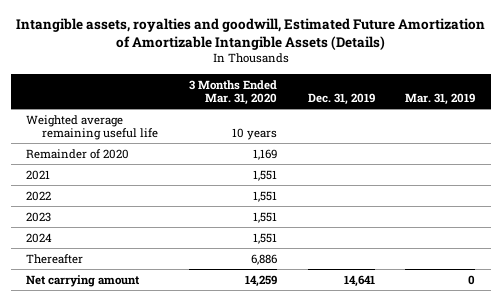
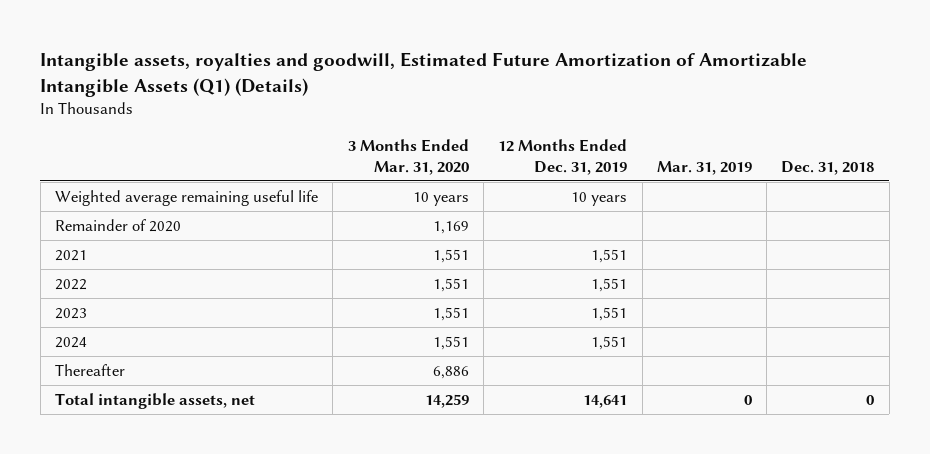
- Intangible assets, royalties and goodwill, Estimated Future Amortization of Amortizable Intangible Assets (Details)
+ Intangible assets, royalties and goodwill, Estimated Future Amortization of Amortizable Intangible Assets (Q1) (Details)
- | 3 Months Ended Mar. 31, 2020 | Dec. 31, 2019 | Mar. 31, 2019
+ | 3 Months Ended Mar. 31, 2020 | 12 Months Ended Dec. 31, 2019 | Mar. 31, 2019 | Dec. 31, 2018
- Net carrying amount | 14,259 | 14,641 | 0
+ Total intangible assets, net | 14,259 | 14,641 | 0 | 0

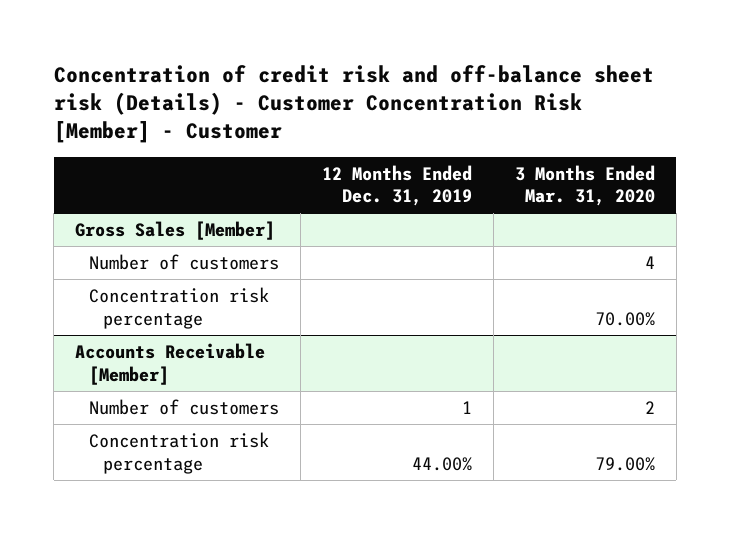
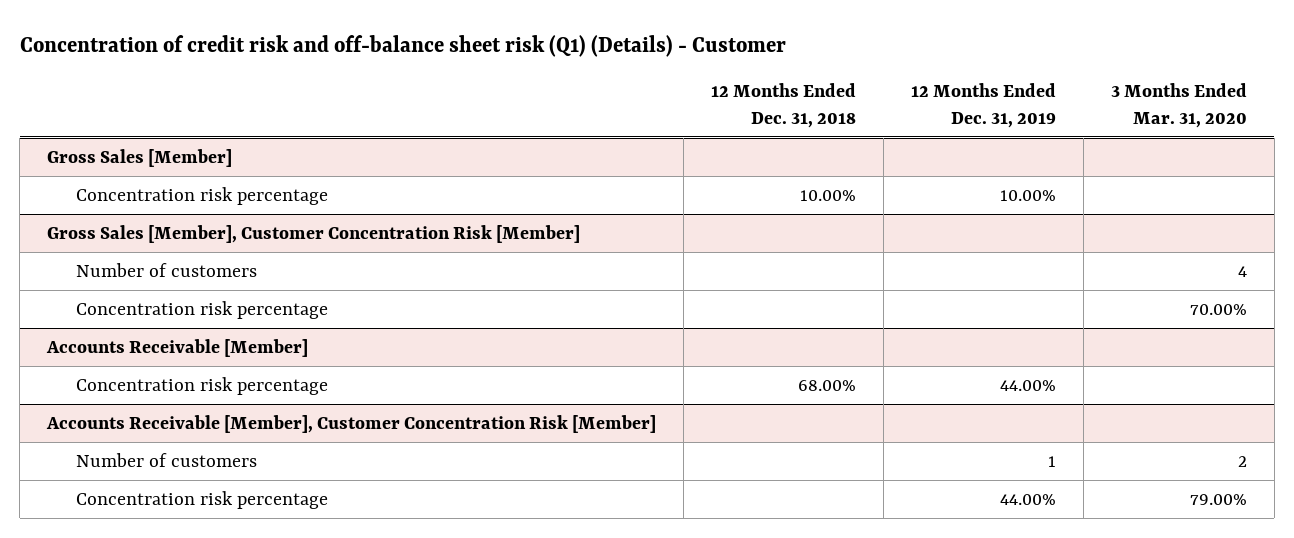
- Concentration of credit risk and off-balance sheet risk (Details) - Customer Concentration Risk [Member] - Customer
+ Concentration of credit risk and off-balance sheet risk (Q1) (Details) - Customer
- | 12 Months Ended Dec. 31, 2019 | 3 Months Ended Mar. 31, 2020
+ | 12 Months Ended Dec. 31, 2018 | 12 Months Ended Dec. 31, 2019 | 3 Months Ended Mar. 31, 2020
@ Gross Sales [Member]
+ Concentration risk percentage | 10.00% | 10.00% |
+ Gross Sales [Member], Customer Concentration Risk [Member]
@ Accounts Receivable [Member]
+ Concentration risk percentage | 68.00% | 44.00% |
+ Accounts Receivable [Member], Customer Concentration Risk [Member]

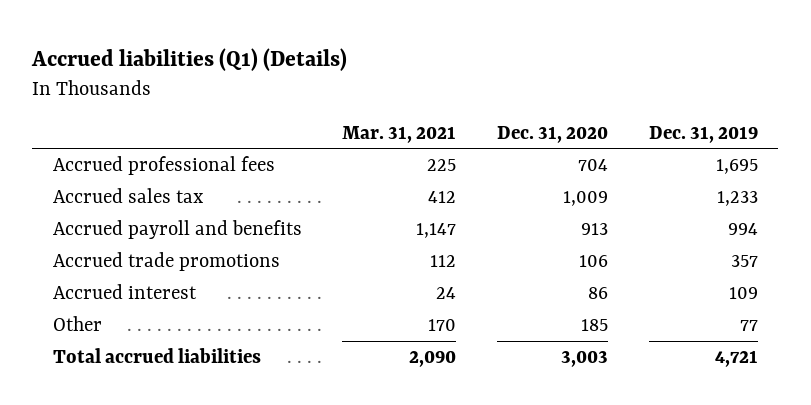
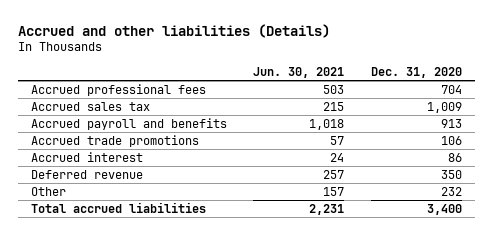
- Accrued liabilities (Q1) (Details)
+ Accrued and other liabilities (Details)
- | Mar. 31, 2021 | Dec. 31, 2020 | Dec. 31, 2019
+ | Jun. 30, 2021 | Dec. 31, 2020
- Other | 170 | 185 | 77
- Total accrued liabilities | 2,090 | 3,003 | 4,721
+ Deferred revenue | 257 | 350
+ Other | 157 | 232
+ Total accrued liabilities | 2,231 | 3,400

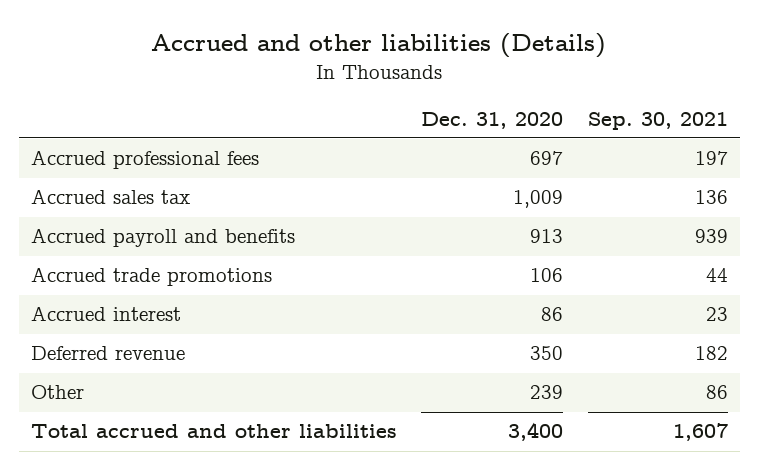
- | Jun. 30, 2021 | Dec. 31, 2020
+ | Dec. 31, 2020 | Sep. 30, 2021
- Accrued professional fees | 503 | 704
+ Accrued professional fees | 697 | 197
- Other | 157 | 232
- Total accrued liabilities | 2,231 | 3,400
+ Other | 239 | 86
+ Total accrued and other liabilities | 3,400 | 1,607

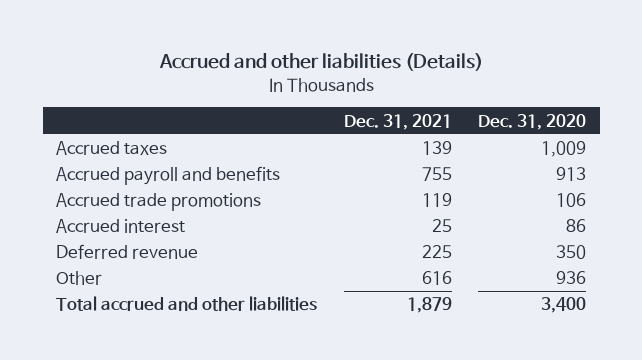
- | Dec. 31, 2020 | Sep. 30, 2021
+ | Dec. 31, 2021 | Dec. 31, 2020
- Accrued professional fees | 697 | 197
- Accrued sales tax | 1,009 | 136
+ Accrued taxes | 139 | 1,009
- Other | 239 | 86
+ Other | 616 | 936

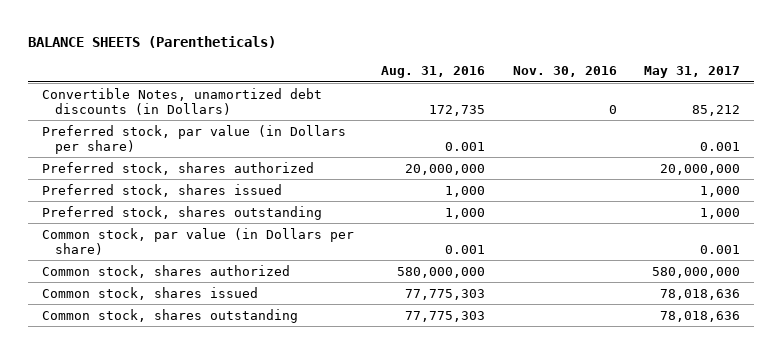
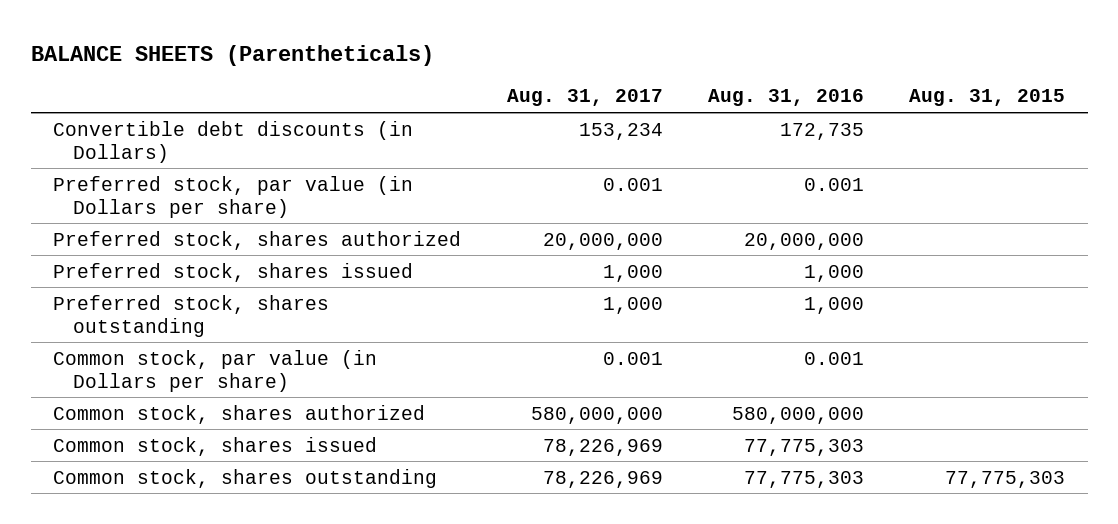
- | Aug. 31, 2016 | Nov. 30, 2016 | May 31, 2017
+ | Aug. 31, 2017 | Aug. 31, 2016 | Aug. 31, 2015
- Convertible Notes, unamortized debt discounts (in Dollars) | 172,735 | 0 | 85,212
+ Convertible debt discounts (in Dollars) | 153,234 | 172,735 |

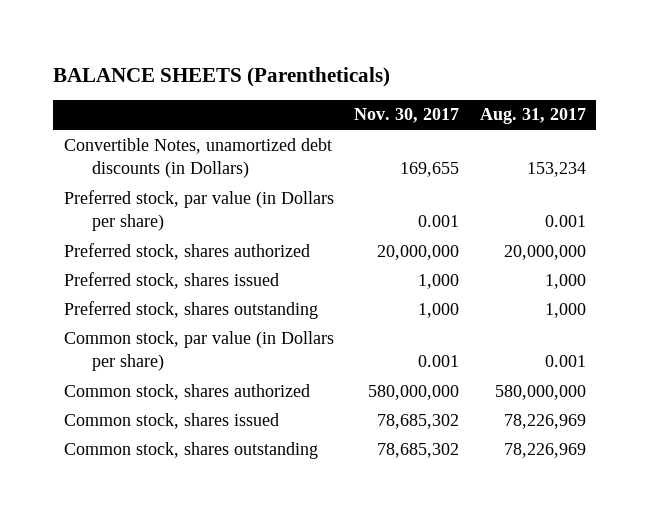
- | Aug. 31, 2017 | Aug. 31, 2016 | Aug. 31, 2015
+ | Nov. 30, 2017 | Aug. 31, 2017
- Convertible debt discounts (in Dollars) | 153,234 | 172,735 |
+ Convertible Notes, unamortized debt discounts (in Dollars) | 169,655 | 153,234

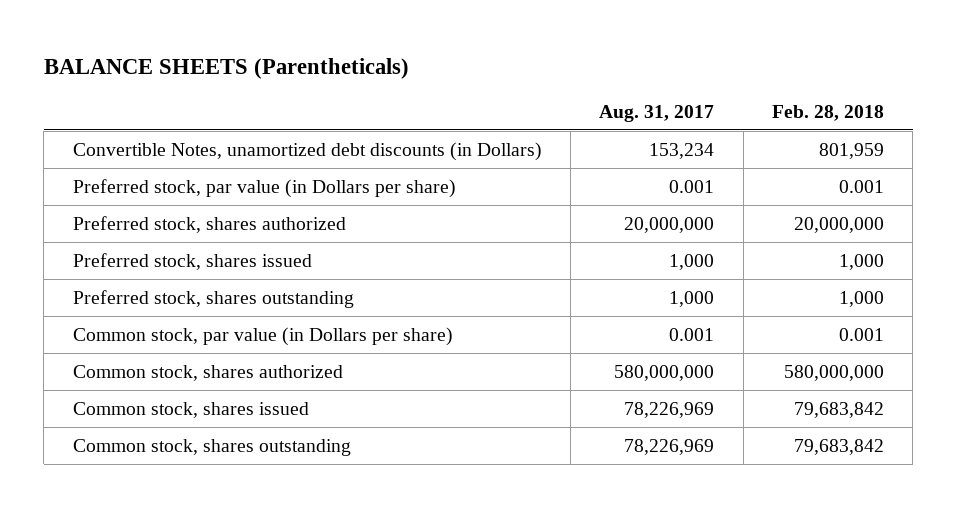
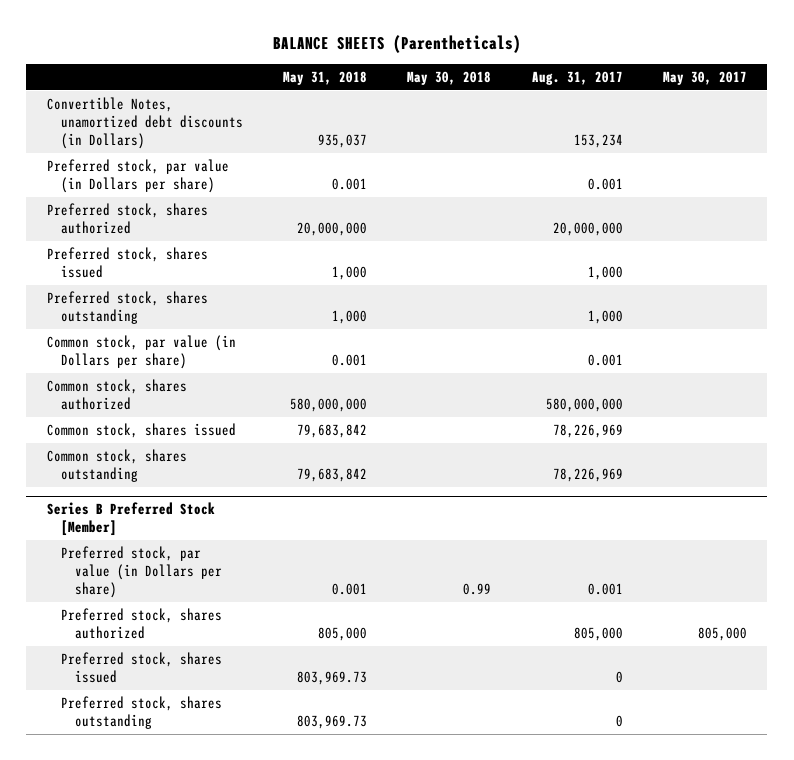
- | Aug. 31, 2017 | Feb. 28, 2018
+ | May 31, 2018 | May 30, 2018 | Aug. 31, 2017 | May 30, 2017
+ Series B Preferred Stock [Member]
+ Preferred stock, par value (in Dollars per share) | 0.001 | 0.99 | 0.001 |
+ Preferred stock, shares authorized | 805,000 | | 805,000 | 805,000
+ Preferred stock, shares issued | 803,969.73 | | 0 |
+ Preferred stock, shares outstanding | 803,969.73 | | 0 |

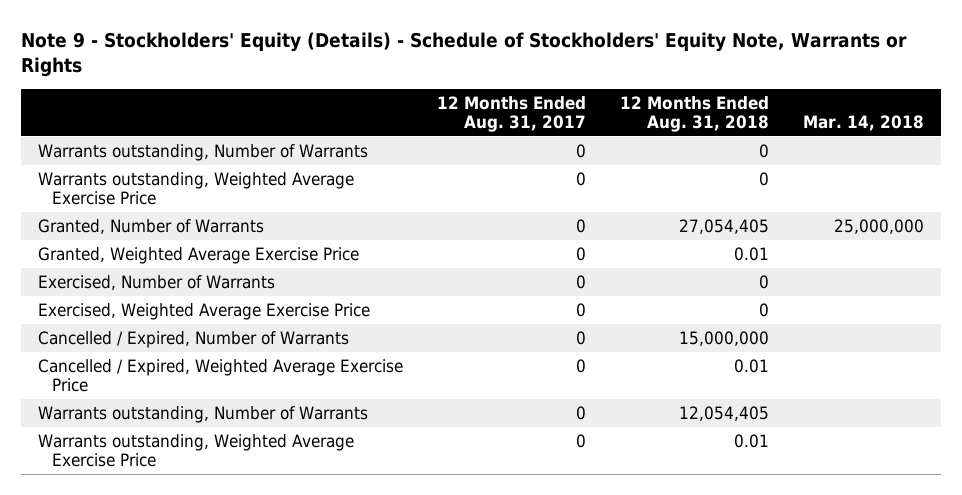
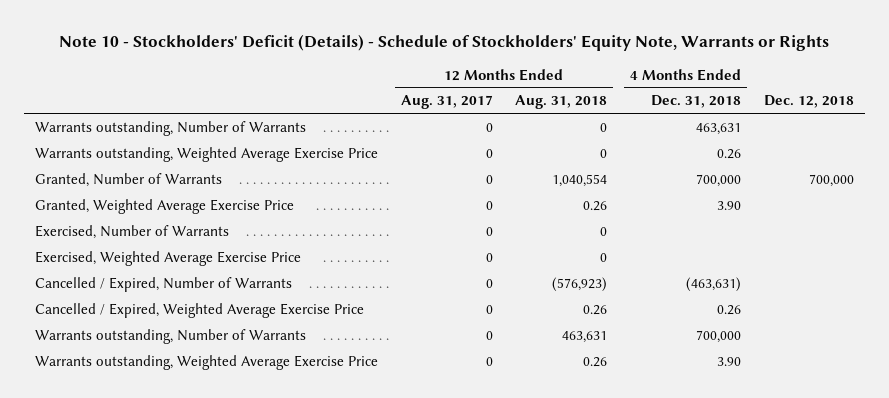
- Note 9 - Stockholders' Equity (Details) - Schedule of Stockholders' Equity Note, Warrants or Rights
+ Note 10 - Stockholders' Deficit (Details) - Schedule of Stockholders' Equity Note, Warrants or Rights
- | 12 Months Ended Aug. 31, 2017 | 12 Months Ended Aug. 31, 2018 | Mar. 14, 2018
+ | 12 Months Ended Aug. 31, 2017 | 12 Months Ended Aug. 31, 2018 | 4 Months Ended Dec. 31, 2018 | Dec. 12, 2018
- Granted, Number of Warrants | 0 | 27,054,405 | 25,000,000
- Granted, Weighted Average Exercise Price | 0 | 0.01 |
+ Granted, Number of Warrants | 0 | 1,040,554 | 700,000 | 700,000
+ Granted, Weighted Average Exercise Price | 0 | 0.26 | 3.90 |
- Cancelled / Expired, Number of Warrants | 0 | 15,000,000 |
- Cancelled / Expired, Weighted Average Exercise Price | 0 | 0.01 |
- Warrants outstanding, Number of Warrants | 0 | 12,054,405 |
- Warrants outstanding, Weighted Average Exercise Price | 0 | 0.01 |
+ Cancelled / Expired, Number of Warrants | 0 | (576,923) | (463,631) |
+ Cancelled / Expired, Weighted Average Exercise Price | 0 | 0.26 | 0.26 |
+ Warrants outstanding, Number of Warrants | 0 | 463,631 | 700,000 |
+ Warrants outstanding, Weighted Average Exercise Price | 0 | 0.26 | 3.90 |

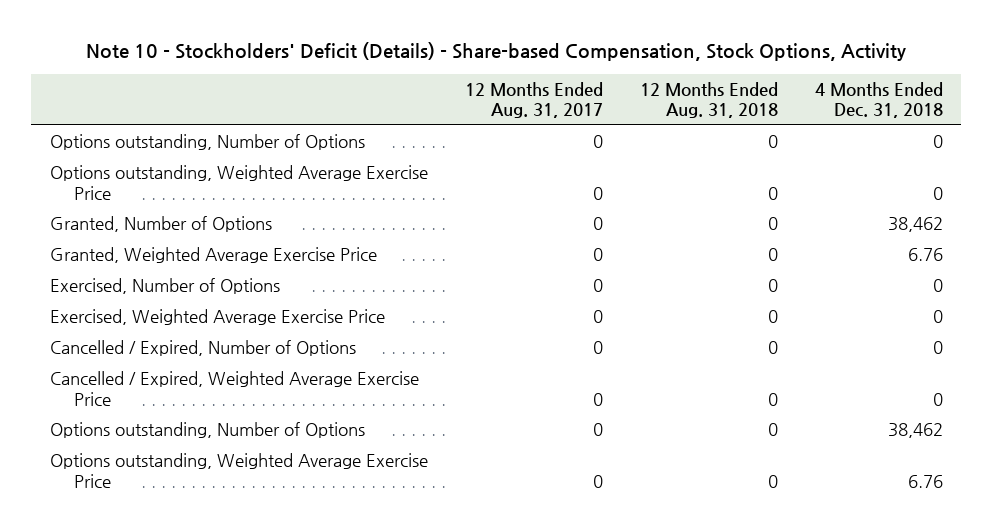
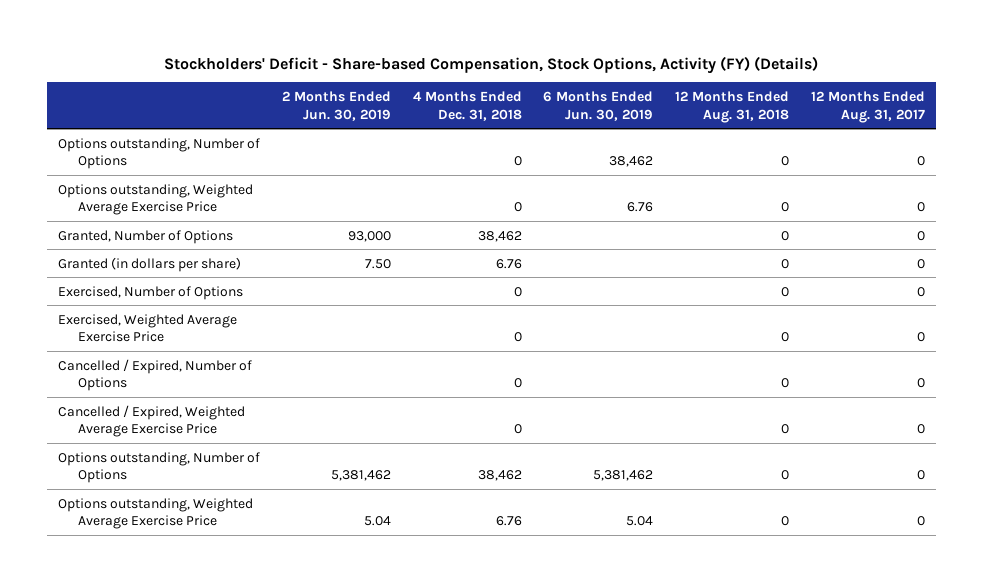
- Note 10 - Stockholders' Deficit (Details) - Share-based Compensation, Stock Options, Activity
+ Stockholders' Deficit - Share-based Compensation, Stock Options, Activity (FY) (Details)
- | 12 Months Ended Aug. 31, 2017 | 12 Months Ended Aug. 31, 2018 | 4 Months Ended Dec. 31, 2018
+ | 2 Months Ended Jun. 30, 2019 | 4 Months Ended Dec. 31, 2018 | 6 Months Ended Jun. 30, 2019 | 12 Months Ended Aug. 31, 2018 | 12 Months Ended Aug. 31, 2017
- Granted, Weighted Average Exercise Price | 0 | 0 | 6.76
+ Granted (in dollars per share) | 7.50 | 6.76 | | 0 | 0

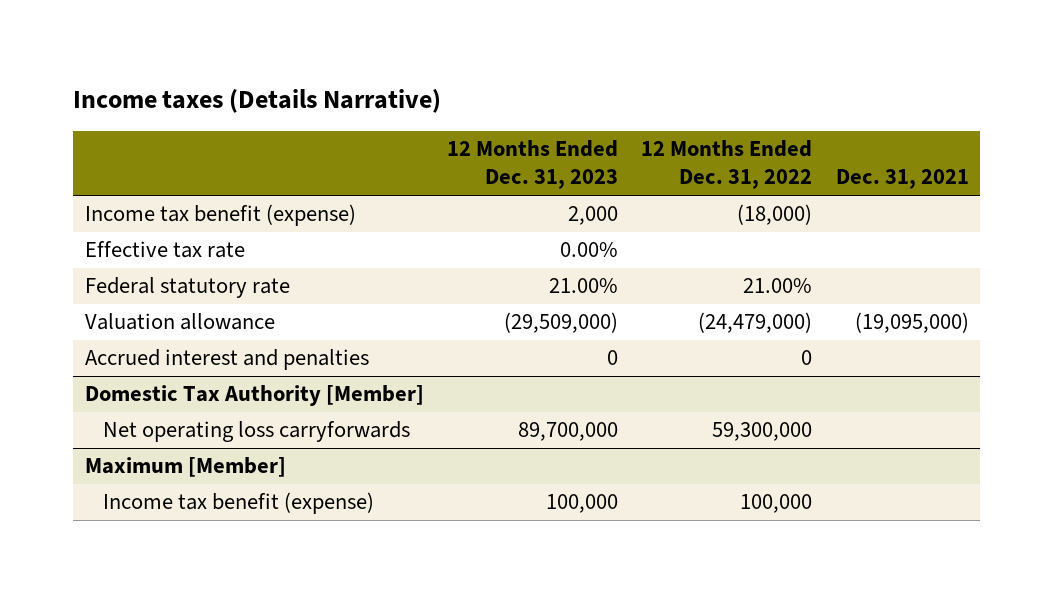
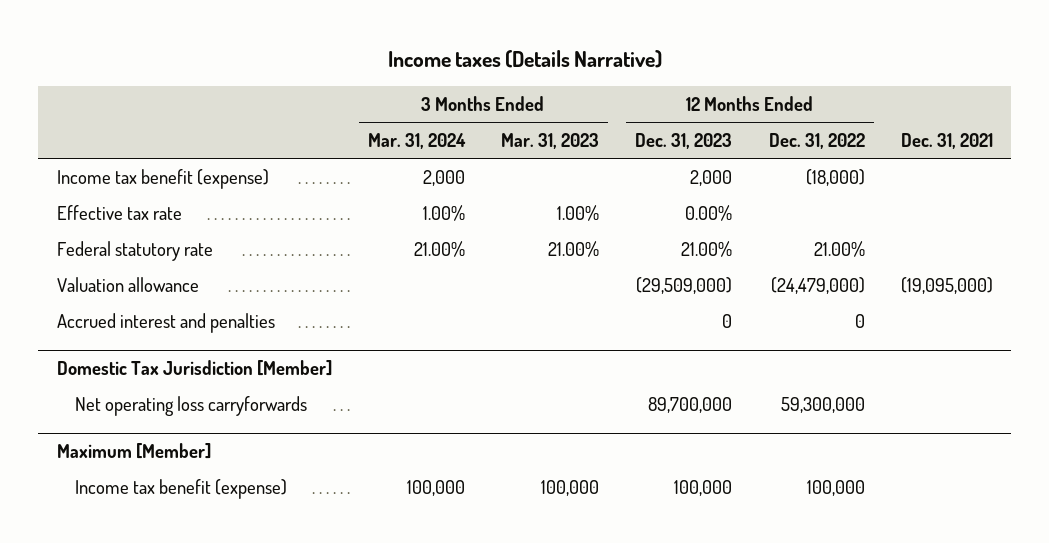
- | 12 Months Ended Dec. 31, 2023 | 12 Months Ended Dec. 31, 2022 | Dec. 31, 2021
+ | 3 Months Ended Mar. 31, 2024 | 3 Months Ended Mar. 31, 2023 | 12 Months Ended Dec. 31, 2023 | 12 Months Ended Dec. 31, 2022 | Dec. 31, 2021
- Domestic Tax Authority [Member]
+ Domestic Tax Jurisdiction [Member]

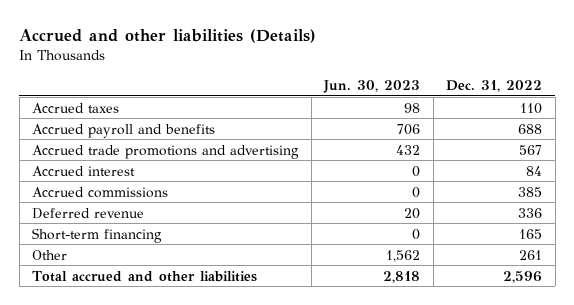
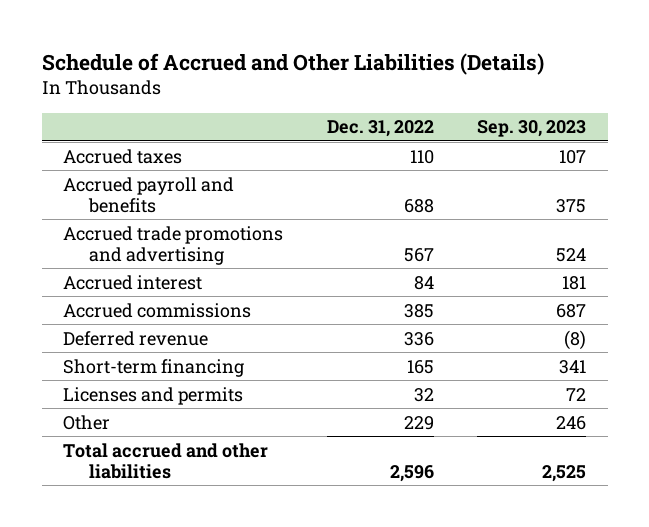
- Accrued and other liabilities (Details)
+ Schedule of Accrued and Other Liabilities (Details)
- | Jun. 30, 2023 | Dec. 31, 2022
+ | Dec. 31, 2022 | Sep. 30, 2023
- Other | 1,562 | 261
+ Licenses and permits | 32 | 72
+ Other | 229 | 246

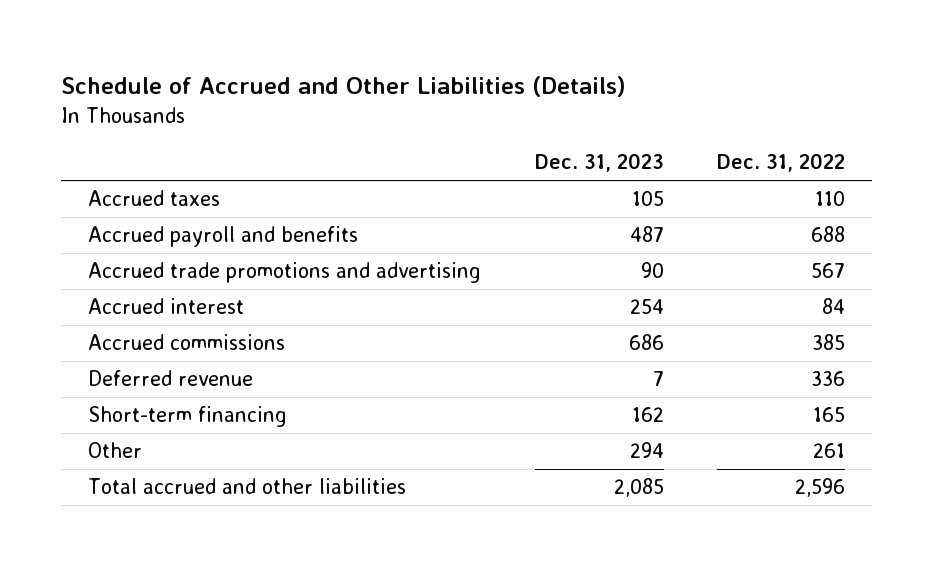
- | Dec. 31, 2022 | Sep. 30, 2023
+ | Dec. 31, 2023 | Dec. 31, 2022
- Licenses and permits | 32 | 72
- Other | 229 | 246
+ Other | 294 | 261

